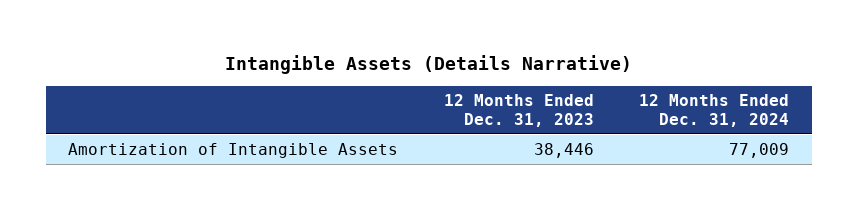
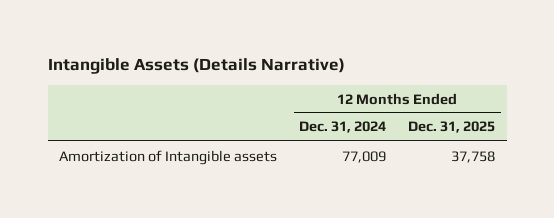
- | 12 Months Ended Dec. 31, 2023 | 12 Months Ended Dec. 31, 2024
+ | 12 Months Ended Dec. 31, 2024 | 12 Months Ended Dec. 31, 2025
- Amortization of Intangible Assets | 38,446 | 77,009
+ Amortization of Intangible assets | 77,009 | 37,758

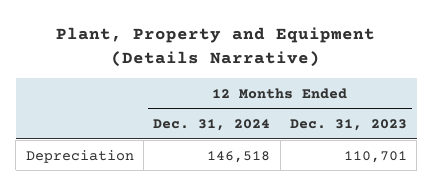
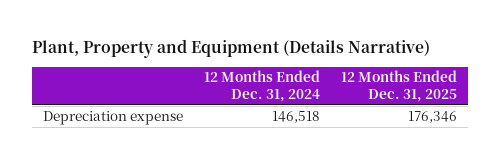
- | 12 Months Ended Dec. 31, 2024 | 12 Months Ended Dec. 31, 2023
+ | 12 Months Ended Dec. 31, 2024 | 12 Months Ended Dec. 31, 2025
- Depreciation | 146,518 | 110,701
+ Depreciation expense | 146,518 | 176,346

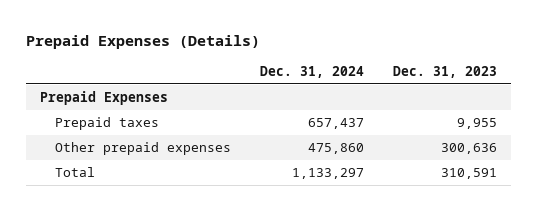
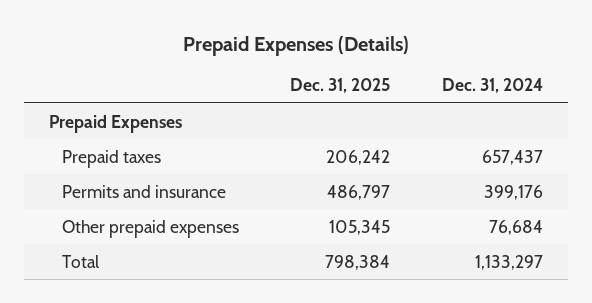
- | Dec. 31, 2024 | Dec. 31, 2023
+ | Dec. 31, 2025 | Dec. 31, 2024
- Other prepaid expenses | 475,860 | 300,636
+ Permits and insurance | 486,797 | 399,176
+ Other prepaid expenses | 105,345 | 76,684

